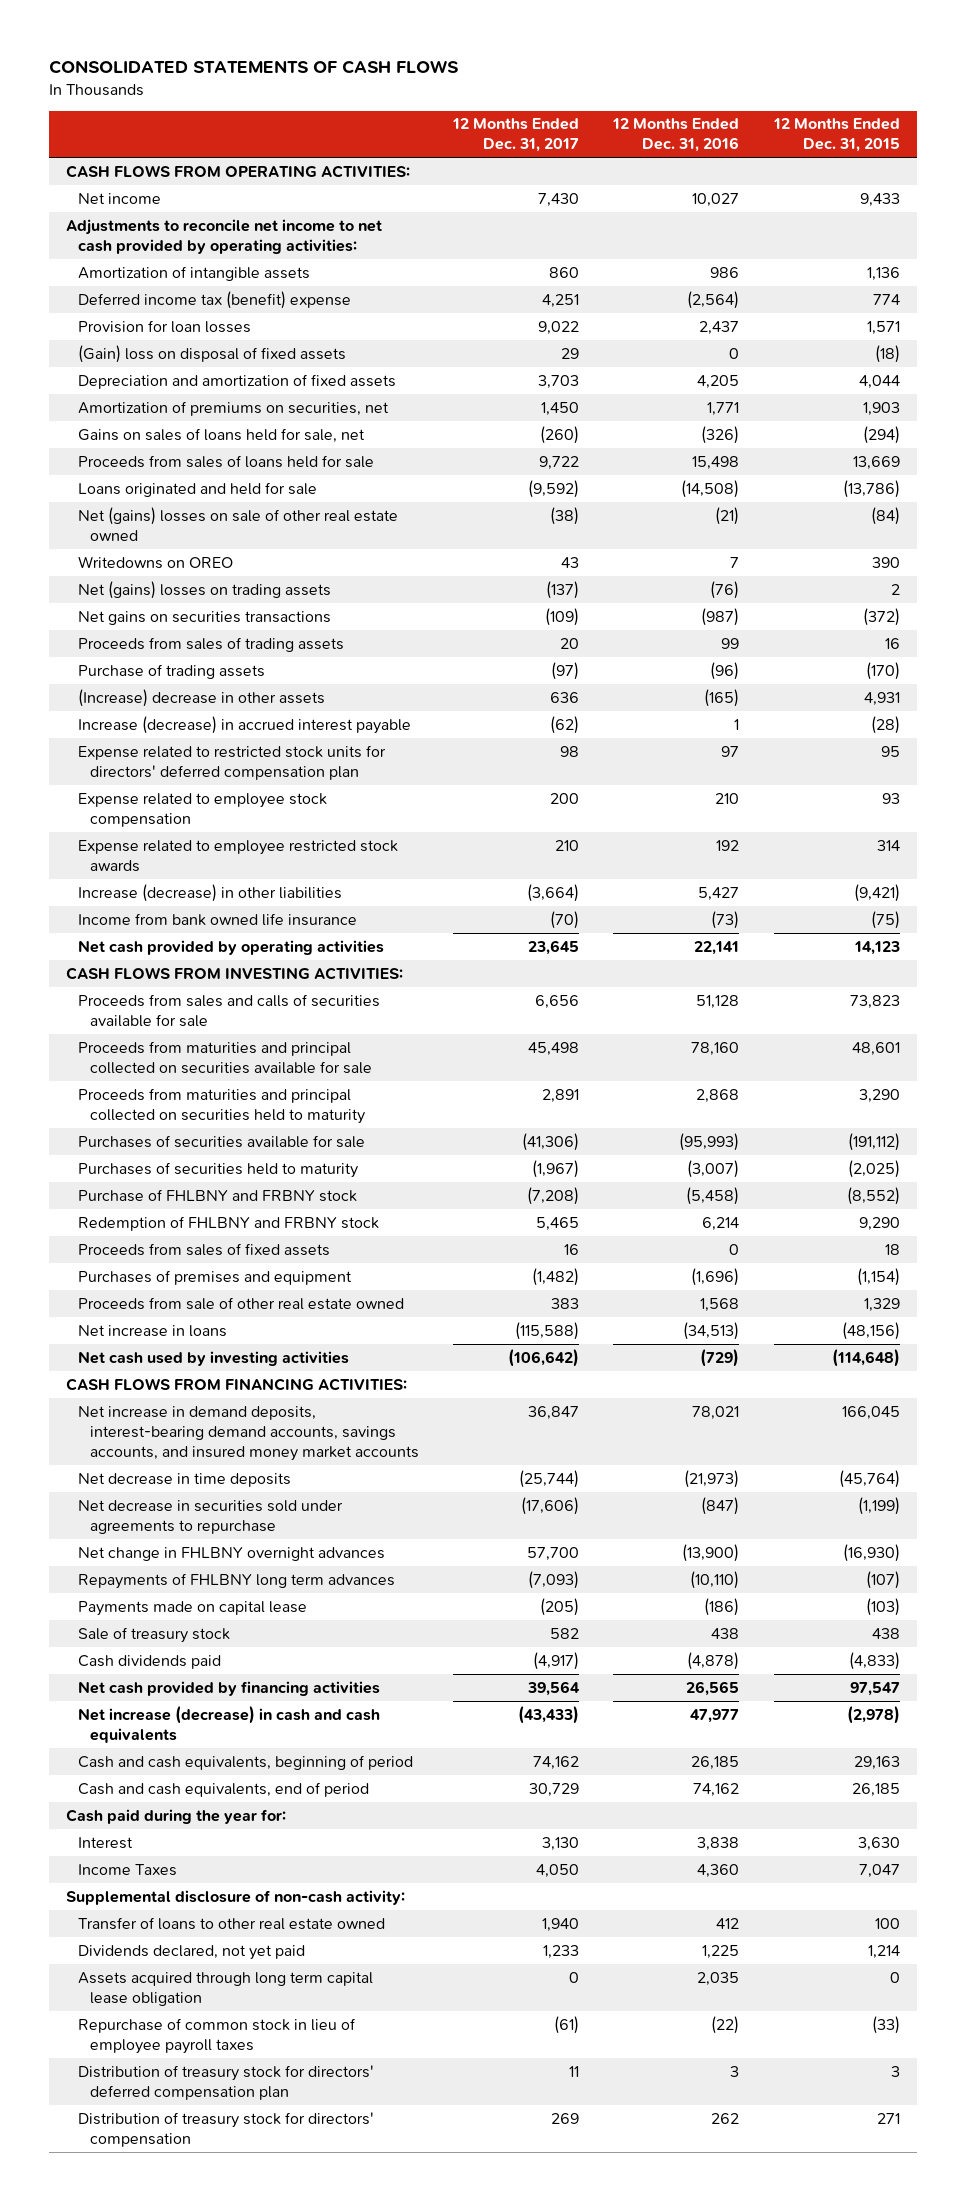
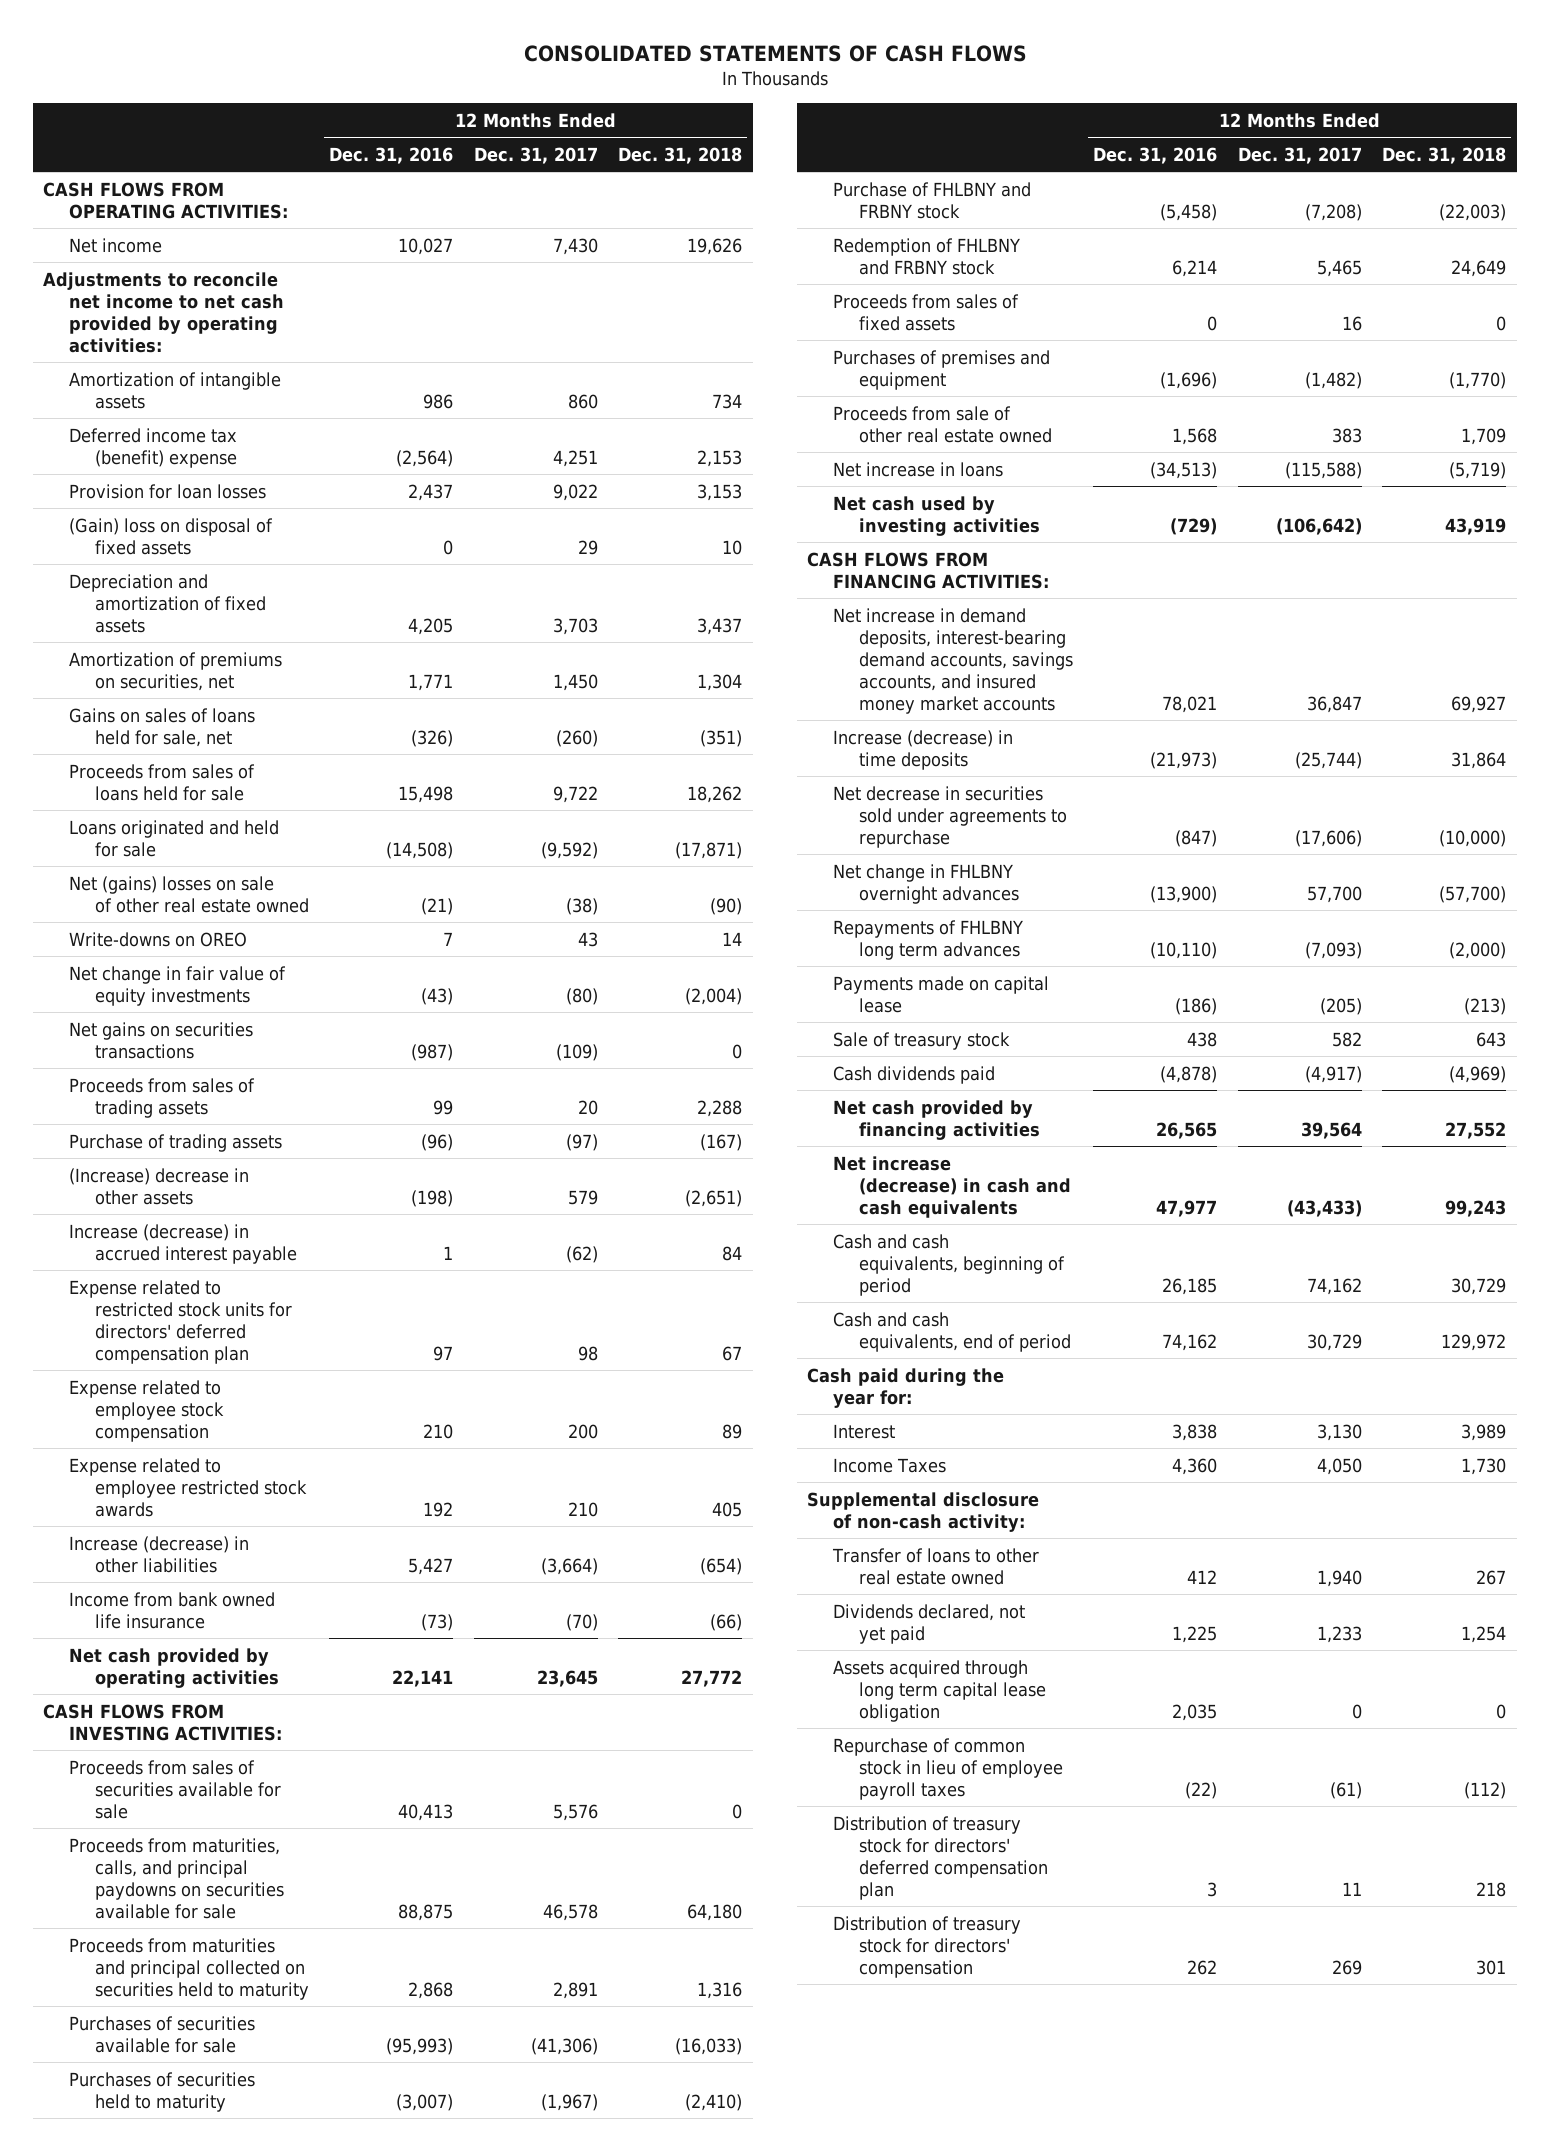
- | 12 Months Ended Dec. 31, 2017 | 12 Months Ended Dec. 31, 2016 | 12 Months Ended Dec. 31, 2015
+ | 12 Months Ended Dec. 31, 2016 | 12 Months Ended Dec. 31, 2017 | 12 Months Ended Dec. 31, 2018
- Writedowns on OREO | 43 | 7 | 390
- Net (gains) losses on trading assets | (137) | (76) | 2
+ Write-downs on OREO | 7 | 43 | 14
+ Net change in fair value of equity investments | (43) | (80) | (2,004)
- (Increase) decrease in other assets | 636 | (165) | 4,931
+ (Increase) decrease in other assets | (198) | 579 | (2,651)
- Proceeds from sales and calls of securities available for sale | 6,656 | 51,128 | 73,823
- Proceeds from maturities and principal collected on securities available for sale | 45,498 | 78,160 | 48,601
+ Proceeds from sales of securities available for sale | 40,413 | 5,576 | 0
+ Proceeds from maturities, calls, and principal paydowns on securities available for sale | 88,875 | 46,578 | 64,180
- Net decrease in time deposits | (25,744) | (21,973) | (45,764)
+ Increase (decrease) in time deposits | (21,973) | (25,744) | 31,864

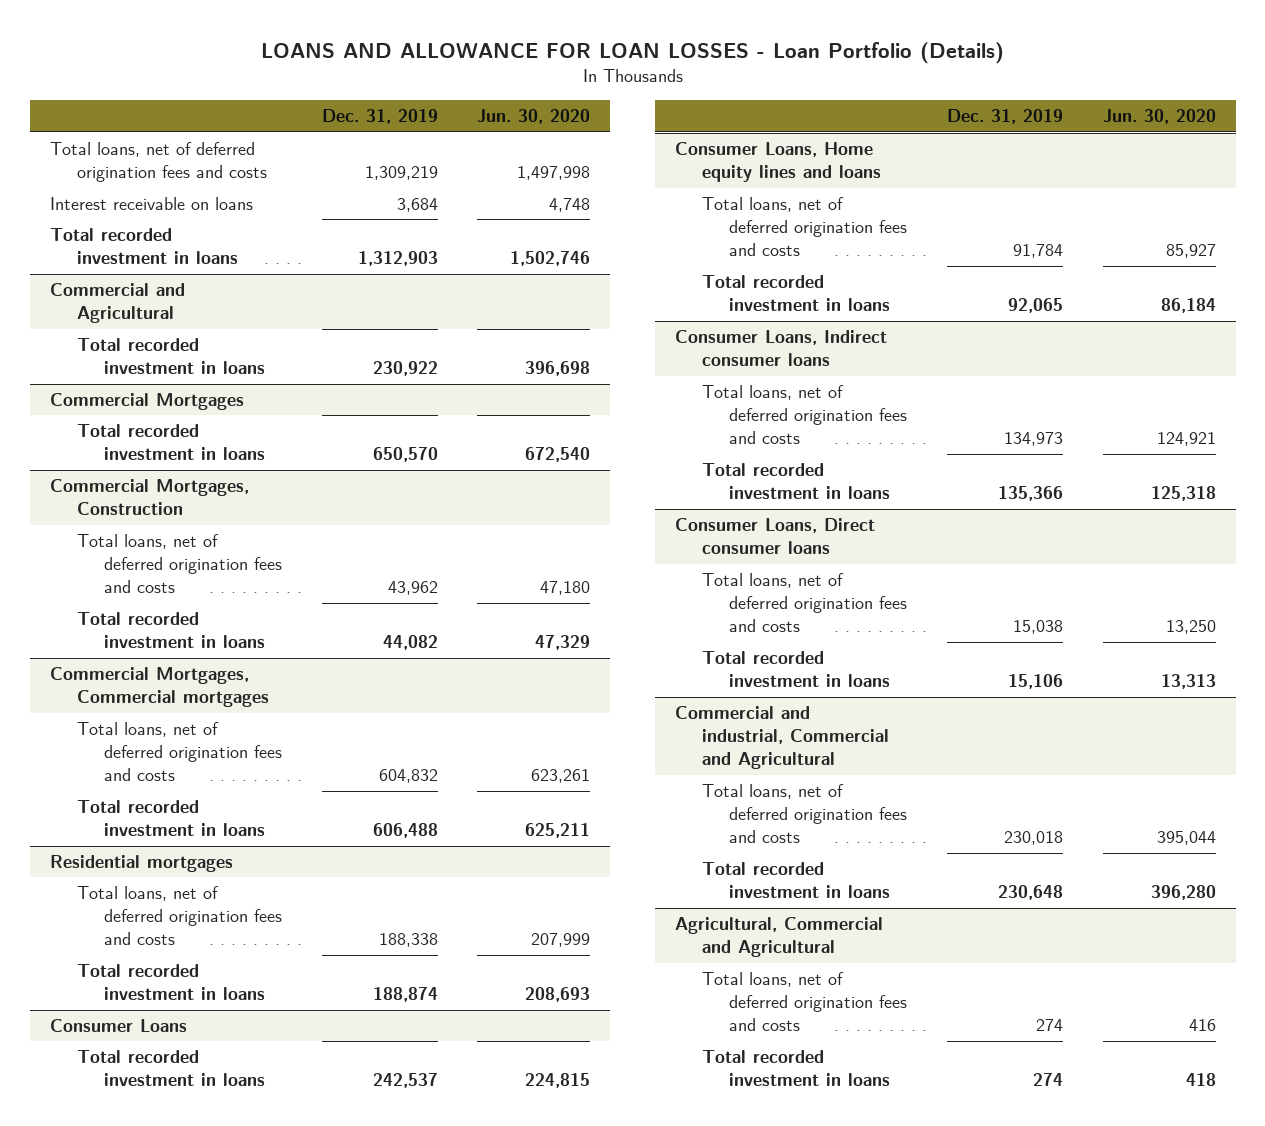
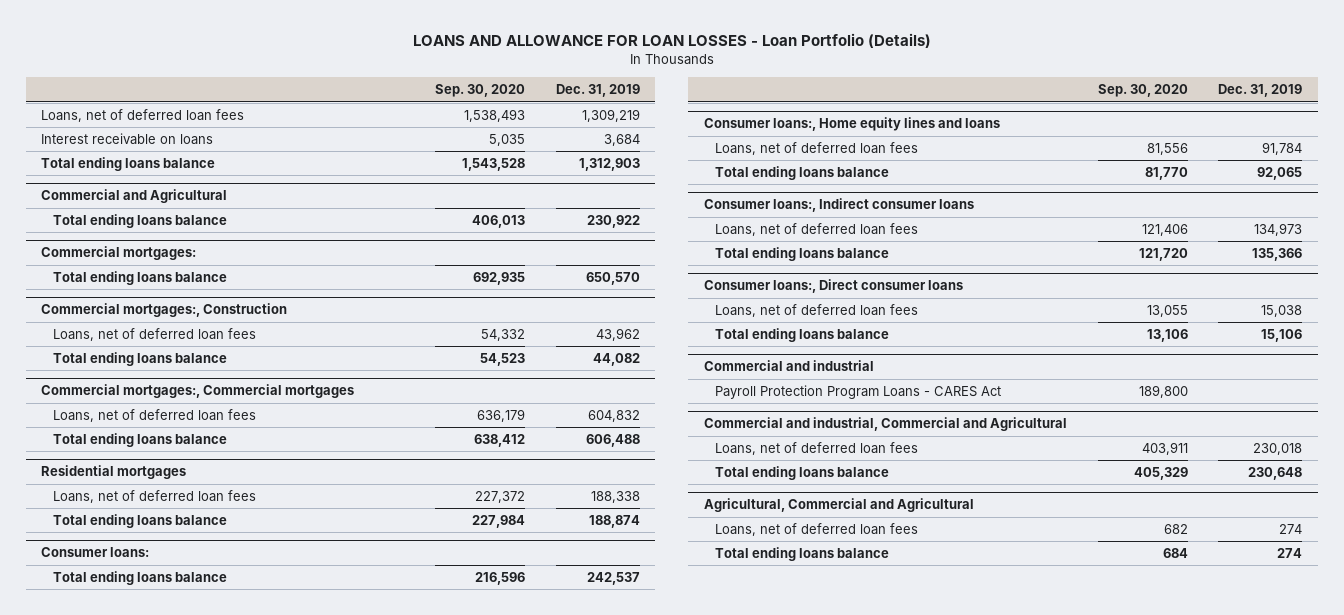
- | Dec. 31, 2019 | Jun. 30, 2020
+ | Sep. 30, 2020 | Dec. 31, 2019
- Total loans, net of deferred origination fees and costs | 1,309,219 | 1,497,998
+ Loans, net of deferred loan fees | 1,538,493 | 1,309,219
- Total recorded investment in loans | 1,312,903 | 1,502,746
+ Total ending loans balance | 1,543,528 | 1,312,903
@ Commercial and Agricultural
- Total recorded investment in loans | 230,922 | 396,698
- Commercial Mortgages
- Total recorded investment in loans | 650,570 | 672,540
- Commercial Mortgages, Construction
- Total loans, net of deferred origination fees and costs | 43,962 | 47,180
- Total recorded investment in loans | 44,082 | 47,329
- Commercial Mortgages, Commercial mortgages
- Total loans, net of deferred origination fees and costs | 604,832 | 623,261
- Total recorded investment in loans | 606,488 | 625,211
@ Commercial and Agricultural
+ Total ending loans balance | 406,013 | 230,922
+ Commercial mortgages:
+ Total ending loans balance | 692,935 | 650,570
+ Commercial mortgages:, Construction
+ Loans, net of deferred loan fees | 54,332 | 43,962
+ Total ending loans balance | 54,523 | 44,082
+ Commercial mortgages:, Commercial mortgages
+ Loans, net of deferred loan fees | 636,179 | 604,832
+ Total ending loans balance | 638,412 | 606,488
@ Residential mortgages
- Total loans, net of deferred origination fees and costs | 188,338 | 207,999
- Total recorded investment in loans | 188,874 | 208,693
- Consumer Loans
- Total recorded investment in loans | 242,537 | 224,815
- Consumer Loans, Home equity lines and loans
- Total loans, net of deferred origination fees and costs | 91,784 | 85,927
- Total recorded investment in loans | 92,065 | 86,184
- Consumer Loans, Indirect consumer loans
- Total loans, net of deferred origination fees and costs | 134,973 | 124,921
- Total recorded investment in loans | 135,366 | 125,318
- Consumer Loans, Direct consumer loans
- Total loans, net of deferred origination fees and costs | 15,038 | 13,250
- Total recorded investment in loans | 15,106 | 13,313
@ Residential mortgages
+ Loans, net of deferred loan fees | 227,372 | 188,338
+ Total ending loans balance | 227,984 | 188,874
+ Consumer loans:
+ Total ending loans balance | 216,596 | 242,537
+ Consumer loans:, Home equity lines and loans
+ Loans, net of deferred loan fees | 81,556 | 91,784
+ Total ending loans balance | 81,770 | 92,065
+ Consumer loans:, Indirect consumer loans
+ Loans, net of deferred loan fees | 121,406 | 134,973
+ Total ending loans balance | 121,720 | 135,366
+ Consumer loans:, Direct consumer loans
+ Loans, net of deferred loan fees | 13,055 | 15,038
+ Total ending loans balance | 13,106 | 15,106
+ Commercial and industrial
+ Payroll Protection Program Loans - CARES Act | 189,800 |
@ Commercial and industrial, Commercial and Agricultural
- Total loans, net of deferred origination fees and costs | 230,018 | 395,044
- Total recorded investment in loans | 230,648 | 396,280
+ Loans, net of deferred loan fees | 403,911 | 230,018
+ Total ending loans balance | 405,329 | 230,648
@ Agricultural, Commercial and Agricultural
- Total loans, net of deferred origination fees and costs | 274 | 416
- Total recorded investment in loans | 274 | 418
+ Loans, net of deferred loan fees | 682 | 274
+ Total ending loans balance | 684 | 274

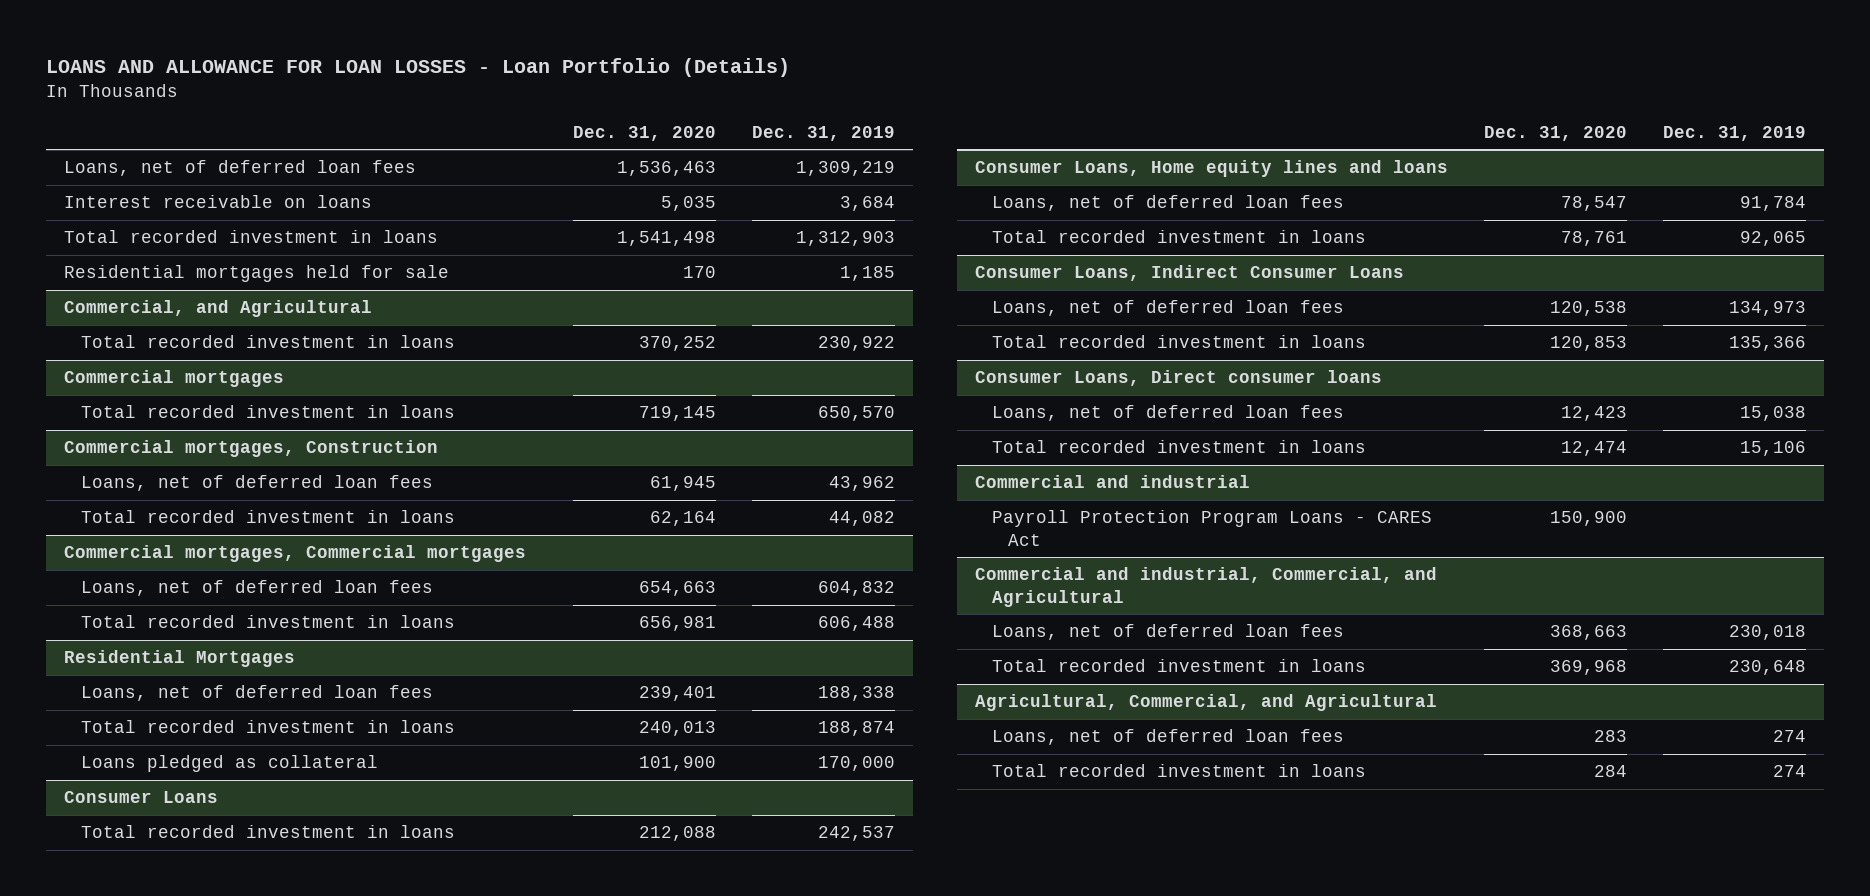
- | Sep. 30, 2020 | Dec. 31, 2019
+ | Dec. 31, 2020 | Dec. 31, 2019
- Total ending loans balance | 1,543,528 | 1,312,903
- Commercial and Agricultural
- Total ending loans balance | 406,013 | 230,922
- Commercial mortgages:
- Total ending loans balance | 692,935 | 650,570
- Commercial mortgages:, Construction
+ Total recorded investment in loans | 1,541,498 | 1,312,903
+ Residential mortgages held for sale | 170 | 1,185
+ Commercial, and Agricultural
+ Total recorded investment in loans | 370,252 | 230,922
+ Commercial mortgages
+ Total recorded investment in loans | 719,145 | 650,570
+ Commercial mortgages, Construction
- Total ending loans balance | 54,523 | 44,082
- Commercial mortgages:, Commercial mortgages
+ Total recorded investment in loans | 62,164 | 44,082
+ Commercial mortgages, Commercial mortgages
- Total ending loans balance | 638,412 | 606,488
- Residential mortgages
+ Total recorded investment in loans | 656,981 | 606,488
+ Residential Mortgages
- Total ending loans balance | 227,984 | 188,874
- Consumer loans:
- Total ending loans balance | 216,596 | 242,537
- Consumer loans:, Home equity lines and loans
+ Total recorded investment in loans | 240,013 | 188,874
+ Loans pledged as collateral | 101,900 | 170,000
+ Consumer Loans
+ Total recorded investment in loans | 212,088 | 242,537
+ Consumer Loans, Home equity lines and loans
- Total ending loans balance | 81,770 | 92,065
- Consumer loans:, Indirect consumer loans
+ Total recorded investment in loans | 78,761 | 92,065
+ Consumer Loans, Indirect Consumer Loans
- Total ending loans balance | 121,720 | 135,366
- Consumer loans:, Direct consumer loans
+ Total recorded investment in loans | 120,853 | 135,366
+ Consumer Loans, Direct consumer loans
- Total ending loans balance | 13,106 | 15,106
+ Total recorded investment in loans | 12,474 | 15,106
- Commercial and industrial, Commercial and Agricultural
+ Commercial and industrial, Commercial, and Agricultural
- Total ending loans balance | 405,329 | 230,648
- Agricultural, Commercial and Agricultural
+ Total recorded investment in loans | 369,968 | 230,648
+ Agricultural, Commercial, and Agricultural
- Total ending loans balance | 684 | 274
+ Total recorded investment in loans | 284 | 274

